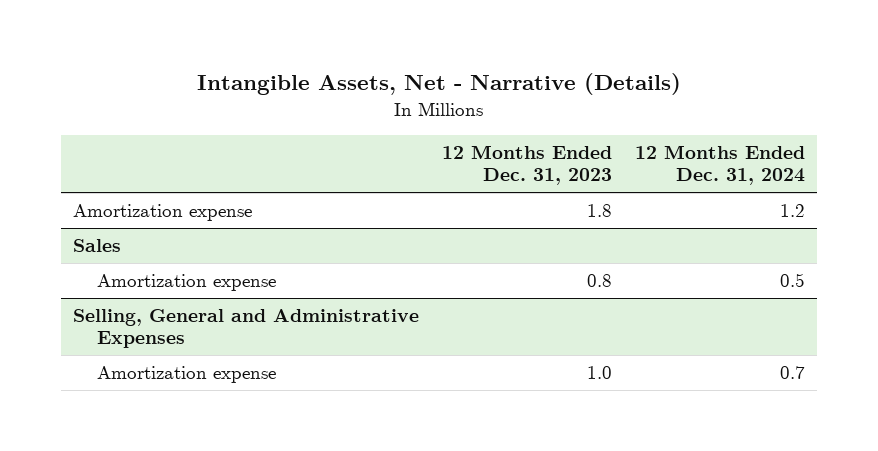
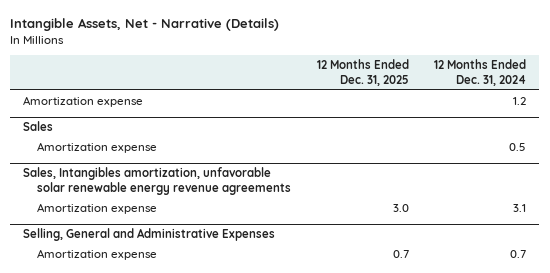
- | 12 Months Ended Dec. 31, 2023 | 12 Months Ended Dec. 31, 2024
+ | 12 Months Ended Dec. 31, 2025 | 12 Months Ended Dec. 31, 2024
+ Sales, Intangibles amortization, unfavorable solar renewable energy revenue agreements
+ Amortization expense | 3.0 | 3.1

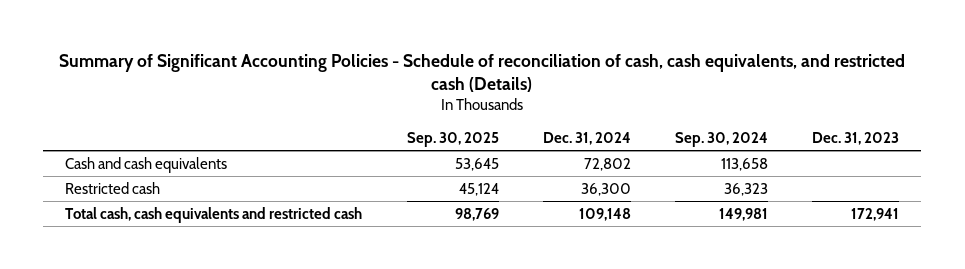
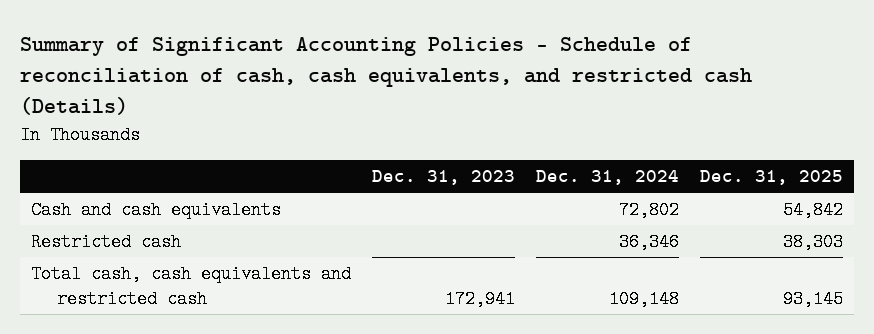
- | Sep. 30, 2025 | Dec. 31, 2024 | Sep. 30, 2024 | Dec. 31, 2023
+ | Dec. 31, 2023 | Dec. 31, 2024 | Dec. 31, 2025
- Restricted cash | 45,124 | 36,300 | 36,323 |
+ Restricted cash | | 36,346 | 38,303

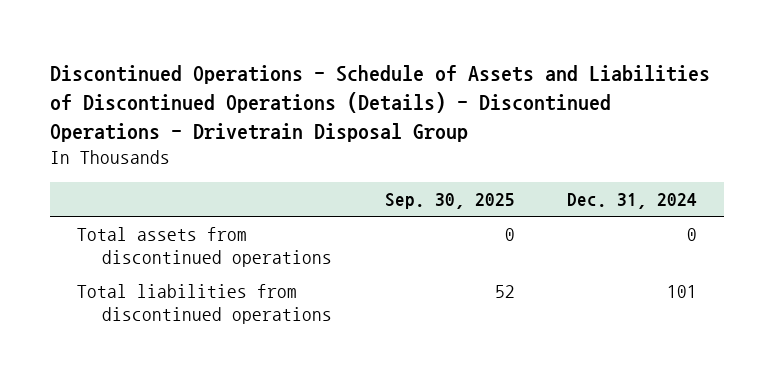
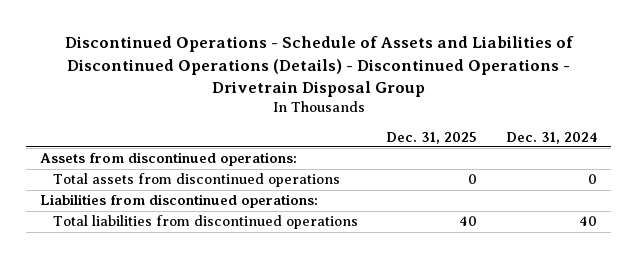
- | Sep. 30, 2025 | Dec. 31, 2024
+ | Dec. 31, 2025 | Dec. 31, 2024
+ Assets from discontinued operations:
- Total liabilities from discontinued operations | 52 | 101
+ Liabilities from discontinued operations:
+ Total liabilities from discontinued operations | 40 | 40

